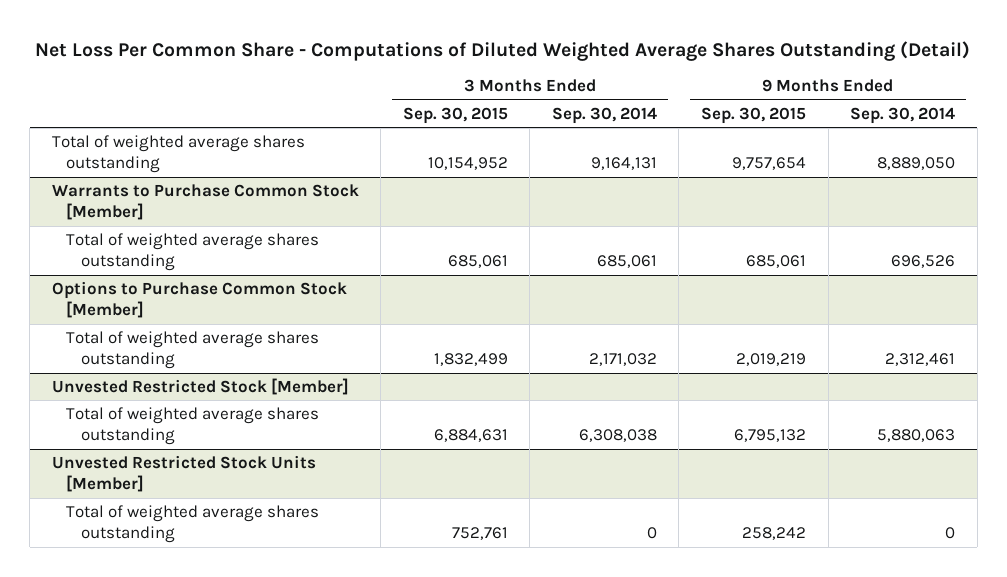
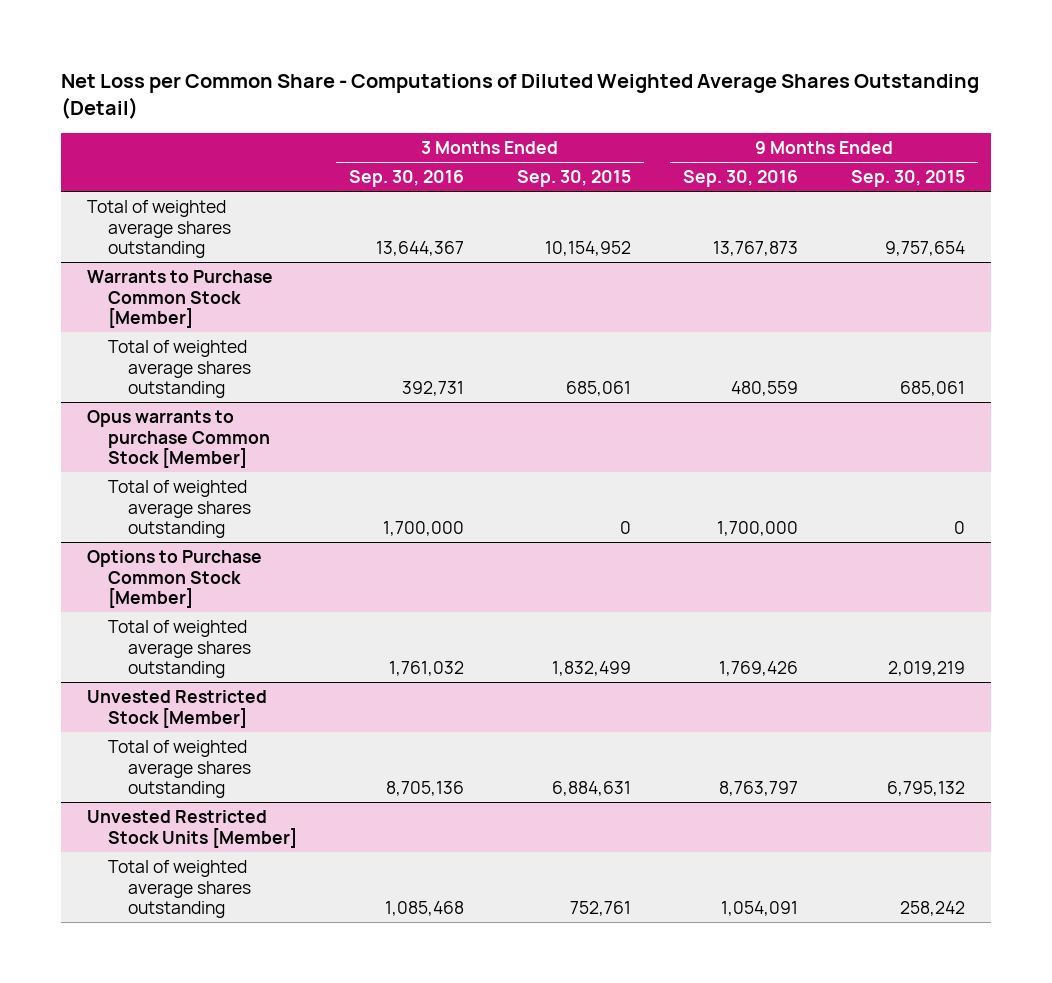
- Net Loss Per Common Share - Computations of Diluted Weighted Average Shares Outstanding (Detail)
+ Net Loss per Common Share - Computations of Diluted Weighted Average Shares Outstanding (Detail)
- | 3 Months Ended Sep. 30, 2015 | 3 Months Ended Sep. 30, 2014 | 9 Months Ended Sep. 30, 2015 | 9 Months Ended Sep. 30, 2014
+ | 3 Months Ended Sep. 30, 2016 | 3 Months Ended Sep. 30, 2015 | 9 Months Ended Sep. 30, 2016 | 9 Months Ended Sep. 30, 2015
+ Opus warrants to purchase Common Stock [Member]
+ Total of weighted average shares outstanding | 1,700,000 | 0 | 1,700,000 | 0

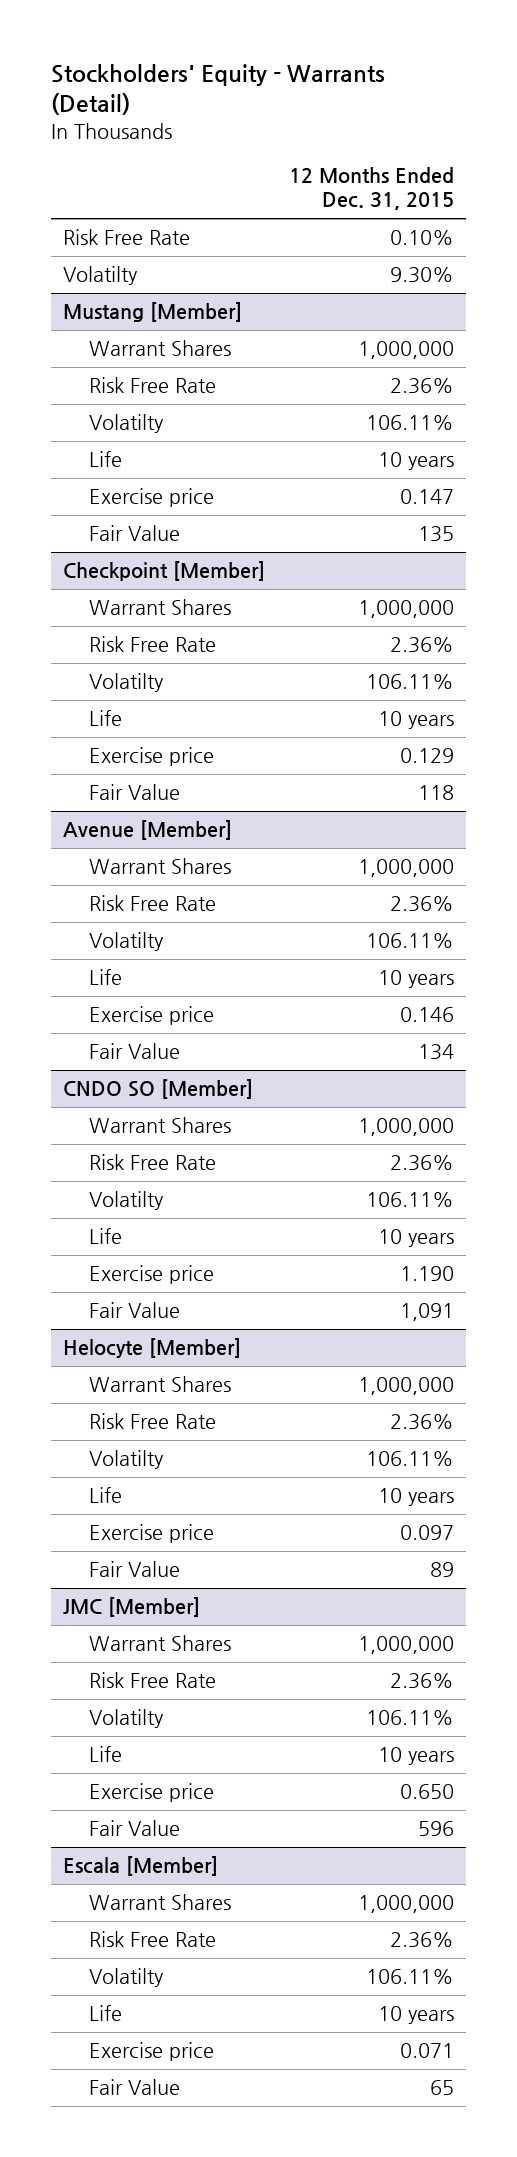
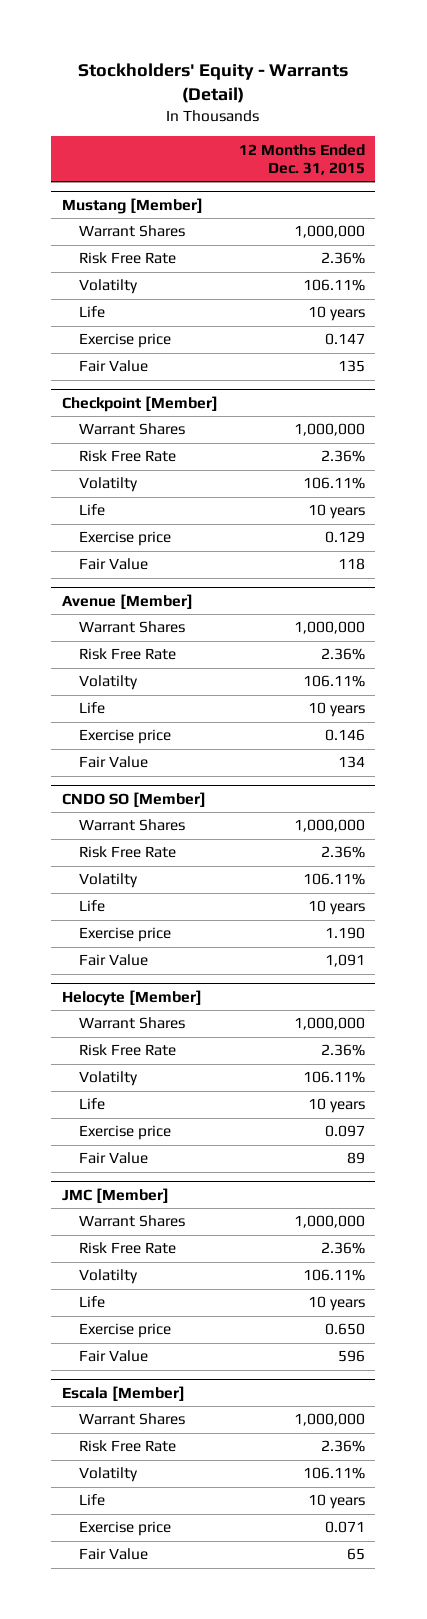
- Risk Free Rate | 0.10%
- Volatilty | 9.30%

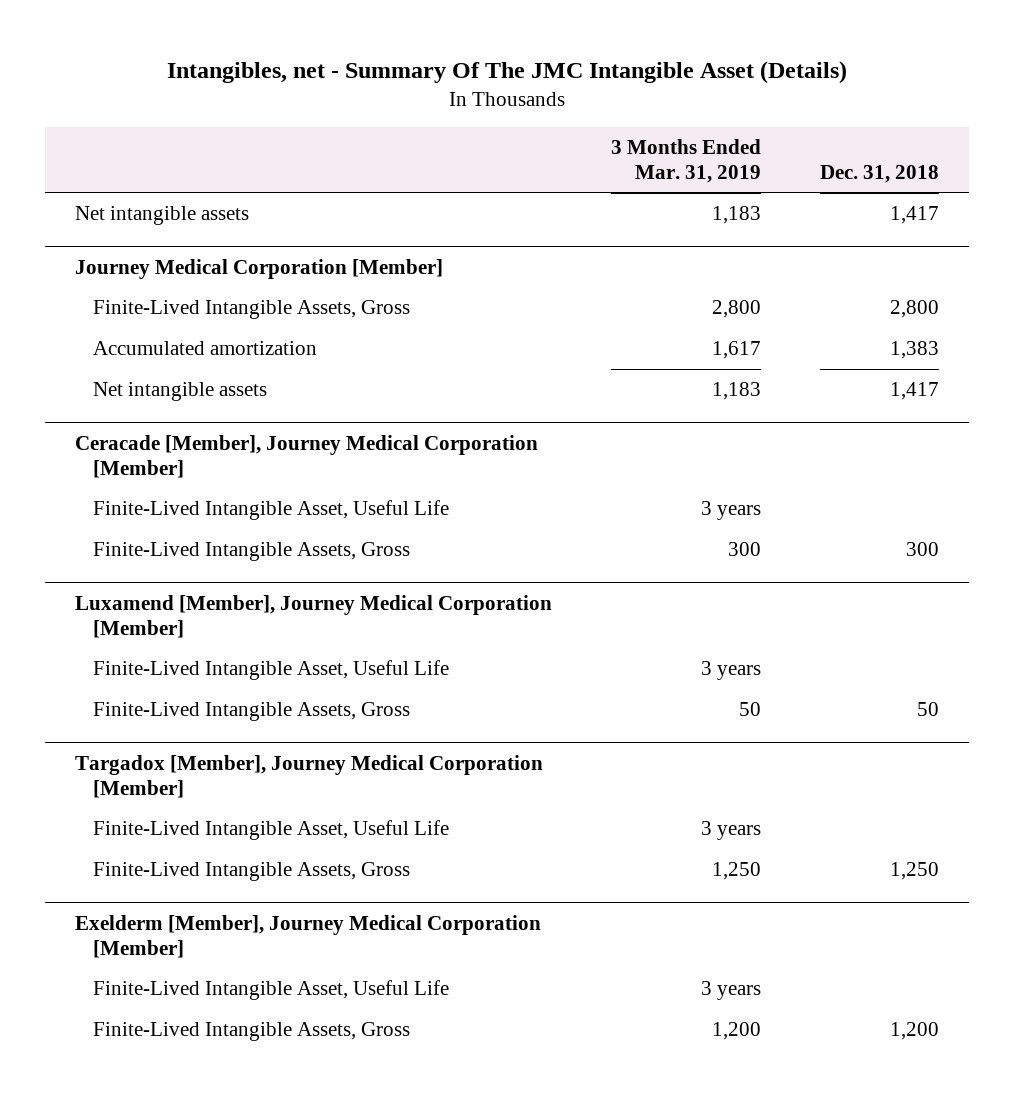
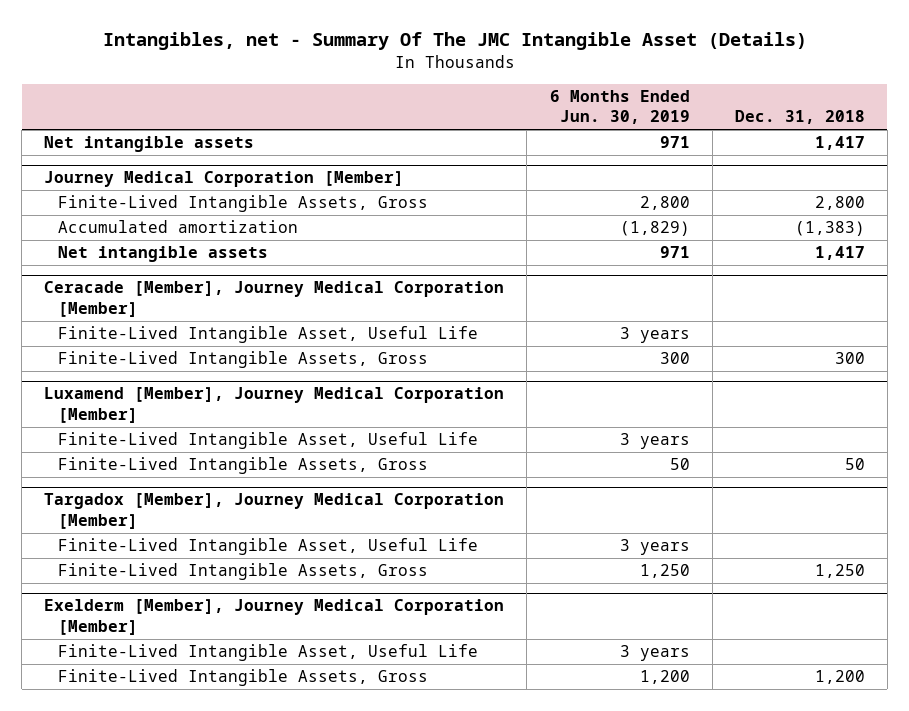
- | 3 Months Ended Mar. 31, 2019 | Dec. 31, 2018
+ | 6 Months Ended Jun. 30, 2019 | Dec. 31, 2018
@ Journey Medical Corporation [Member]
- Accumulated amortization | 1,617 | 1,383
+ Accumulated amortization | (1,829) | (1,383)

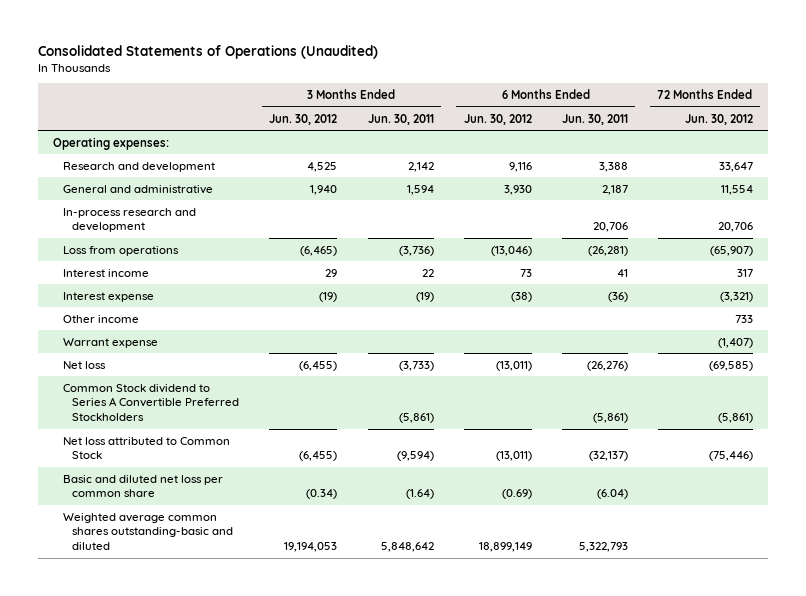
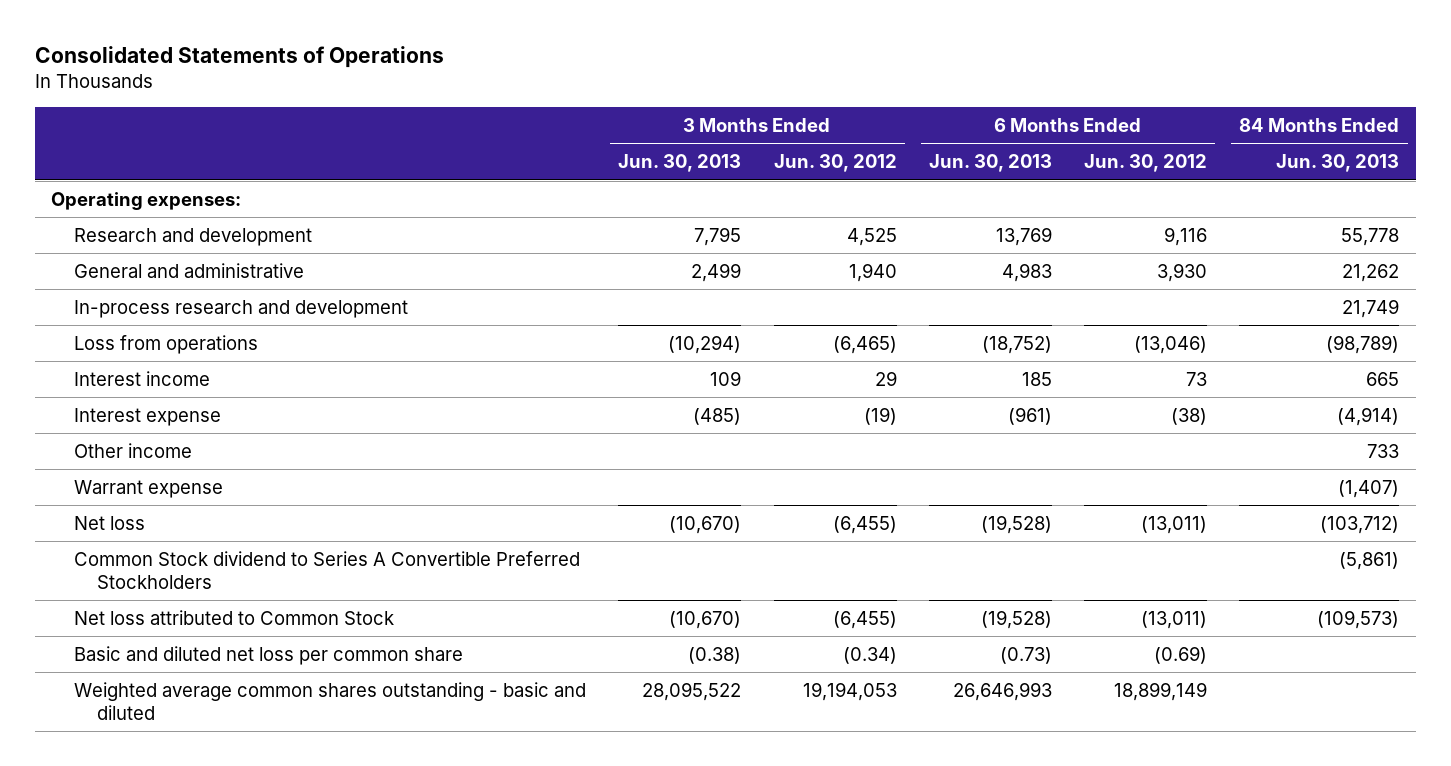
- Consolidated Statements of Operations (Unaudited)
+ Consolidated Statements of Operations
- | 3 Months Ended Jun. 30, 2012 | 3 Months Ended Jun. 30, 2011 | 6 Months Ended Jun. 30, 2012 | 6 Months Ended Jun. 30, 2011 | 72 Months Ended Jun. 30, 2012
+ | 3 Months Ended Jun. 30, 2013 | 3 Months Ended Jun. 30, 2012 | 6 Months Ended Jun. 30, 2013 | 6 Months Ended Jun. 30, 2012 | 84 Months Ended Jun. 30, 2013
- Weighted average common shares outstanding-basic and diluted | 19,194,053 | 5,848,642 | 18,899,149 | 5,322,793 |
+ Weighted average common shares outstanding - basic and diluted | 28,095,522 | 19,194,053 | 26,646,993 | 18,899,149 |

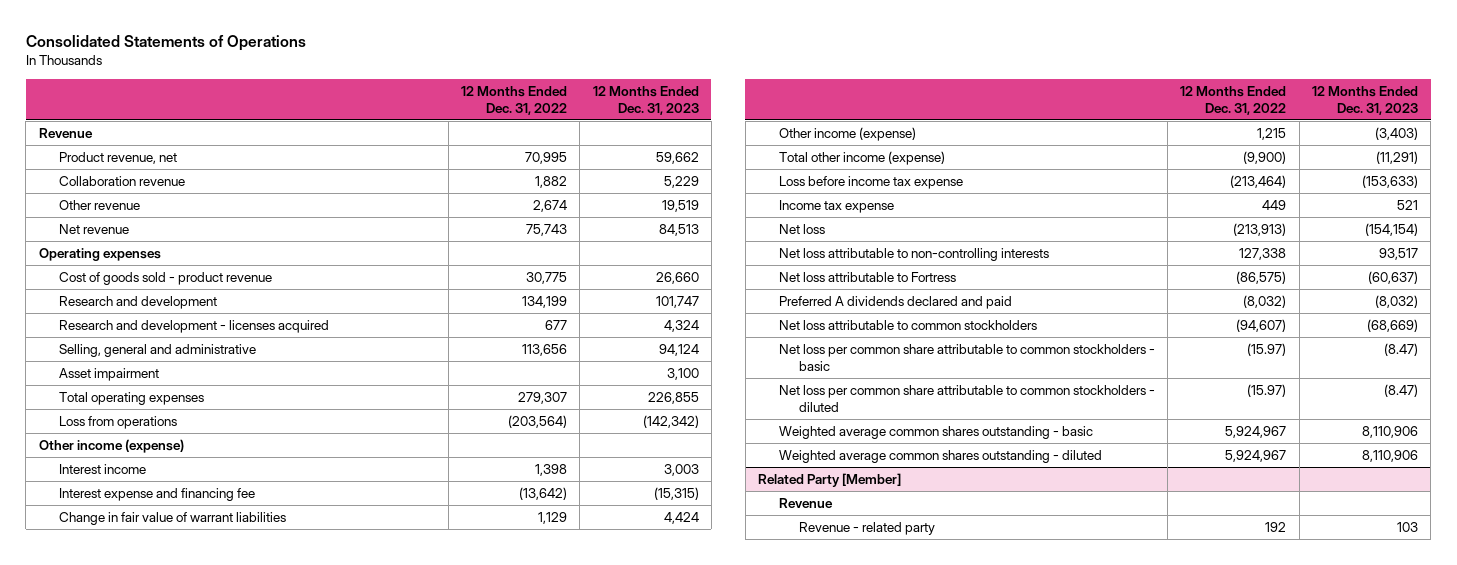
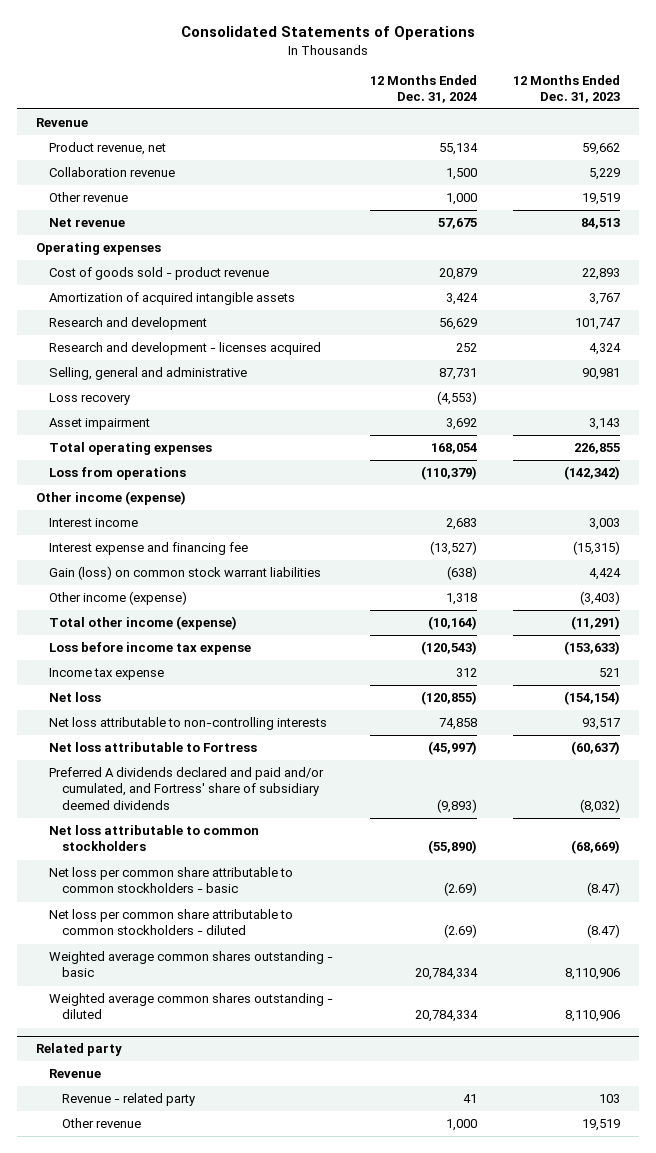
- | 12 Months Ended Dec. 31, 2022 | 12 Months Ended Dec. 31, 2023
+ | 12 Months Ended Dec. 31, 2024 | 12 Months Ended Dec. 31, 2023
- Cost of goods sold - product revenue | 30,775 | 26,660
+ Cost of goods sold - product revenue | 20,879 | 22,893
+ Amortization of acquired intangible assets | 3,424 | 3,767
- Selling, general and administrative | 113,656 | 94,124
- Asset impairment | | 3,100
+ Selling, general and administrative | 87,731 | 90,981
+ Loss recovery | (4,553) |
+ Asset impairment | 3,692 | 3,143
- Change in fair value of warrant liabilities | 1,129 | 4,424
+ Gain (loss) on common stock warrant liabilities | (638) | 4,424
- Preferred A dividends declared and paid | (8,032) | (8,032)
+ Preferred A dividends declared and paid and/or cumulated, and Fortress' share of subsidiary deemed dividends | (9,893) | (8,032)
- Related Party [Member]
+ Related party
+ Other revenue | 1,000 | 19,519

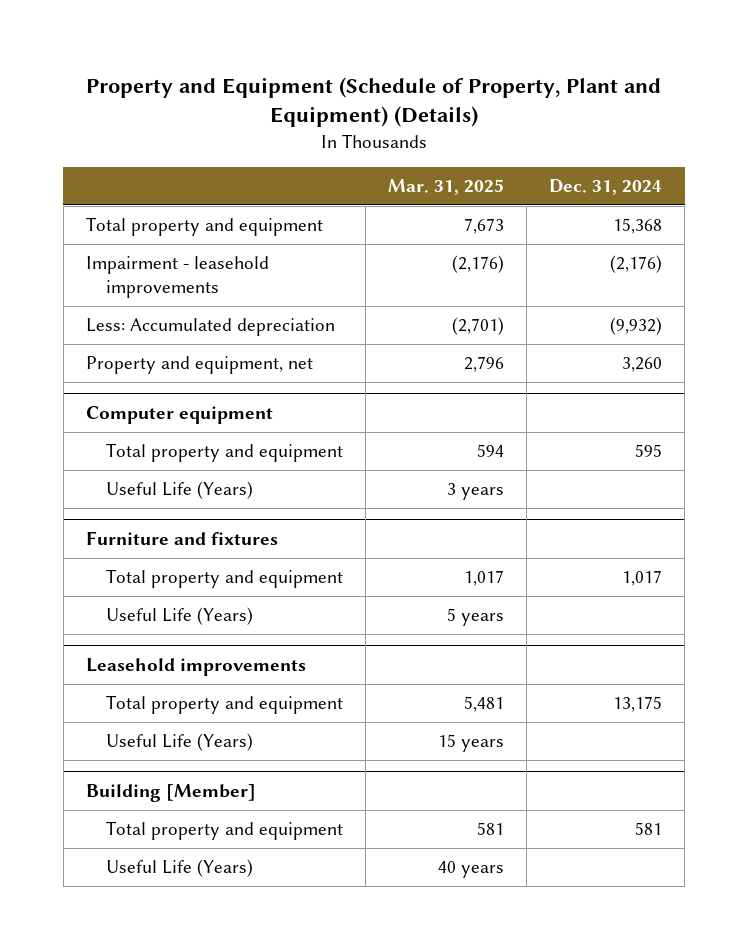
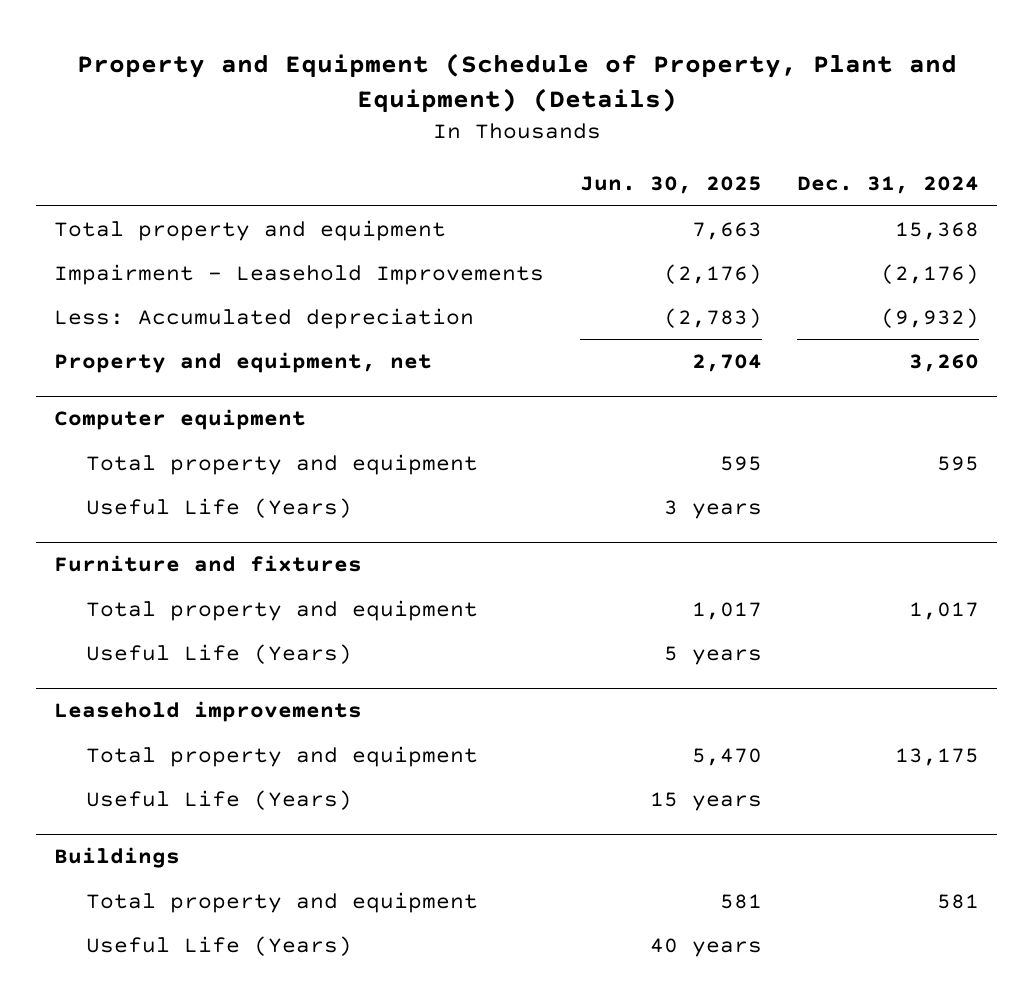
- | Mar. 31, 2025 | Dec. 31, 2024
+ | Jun. 30, 2025 | Dec. 31, 2024
- Impairment - leasehold improvements | (2,176) | (2,176)
+ Impairment - Leasehold Improvements | (2,176) | (2,176)
- Building [Member]
+ Buildings

